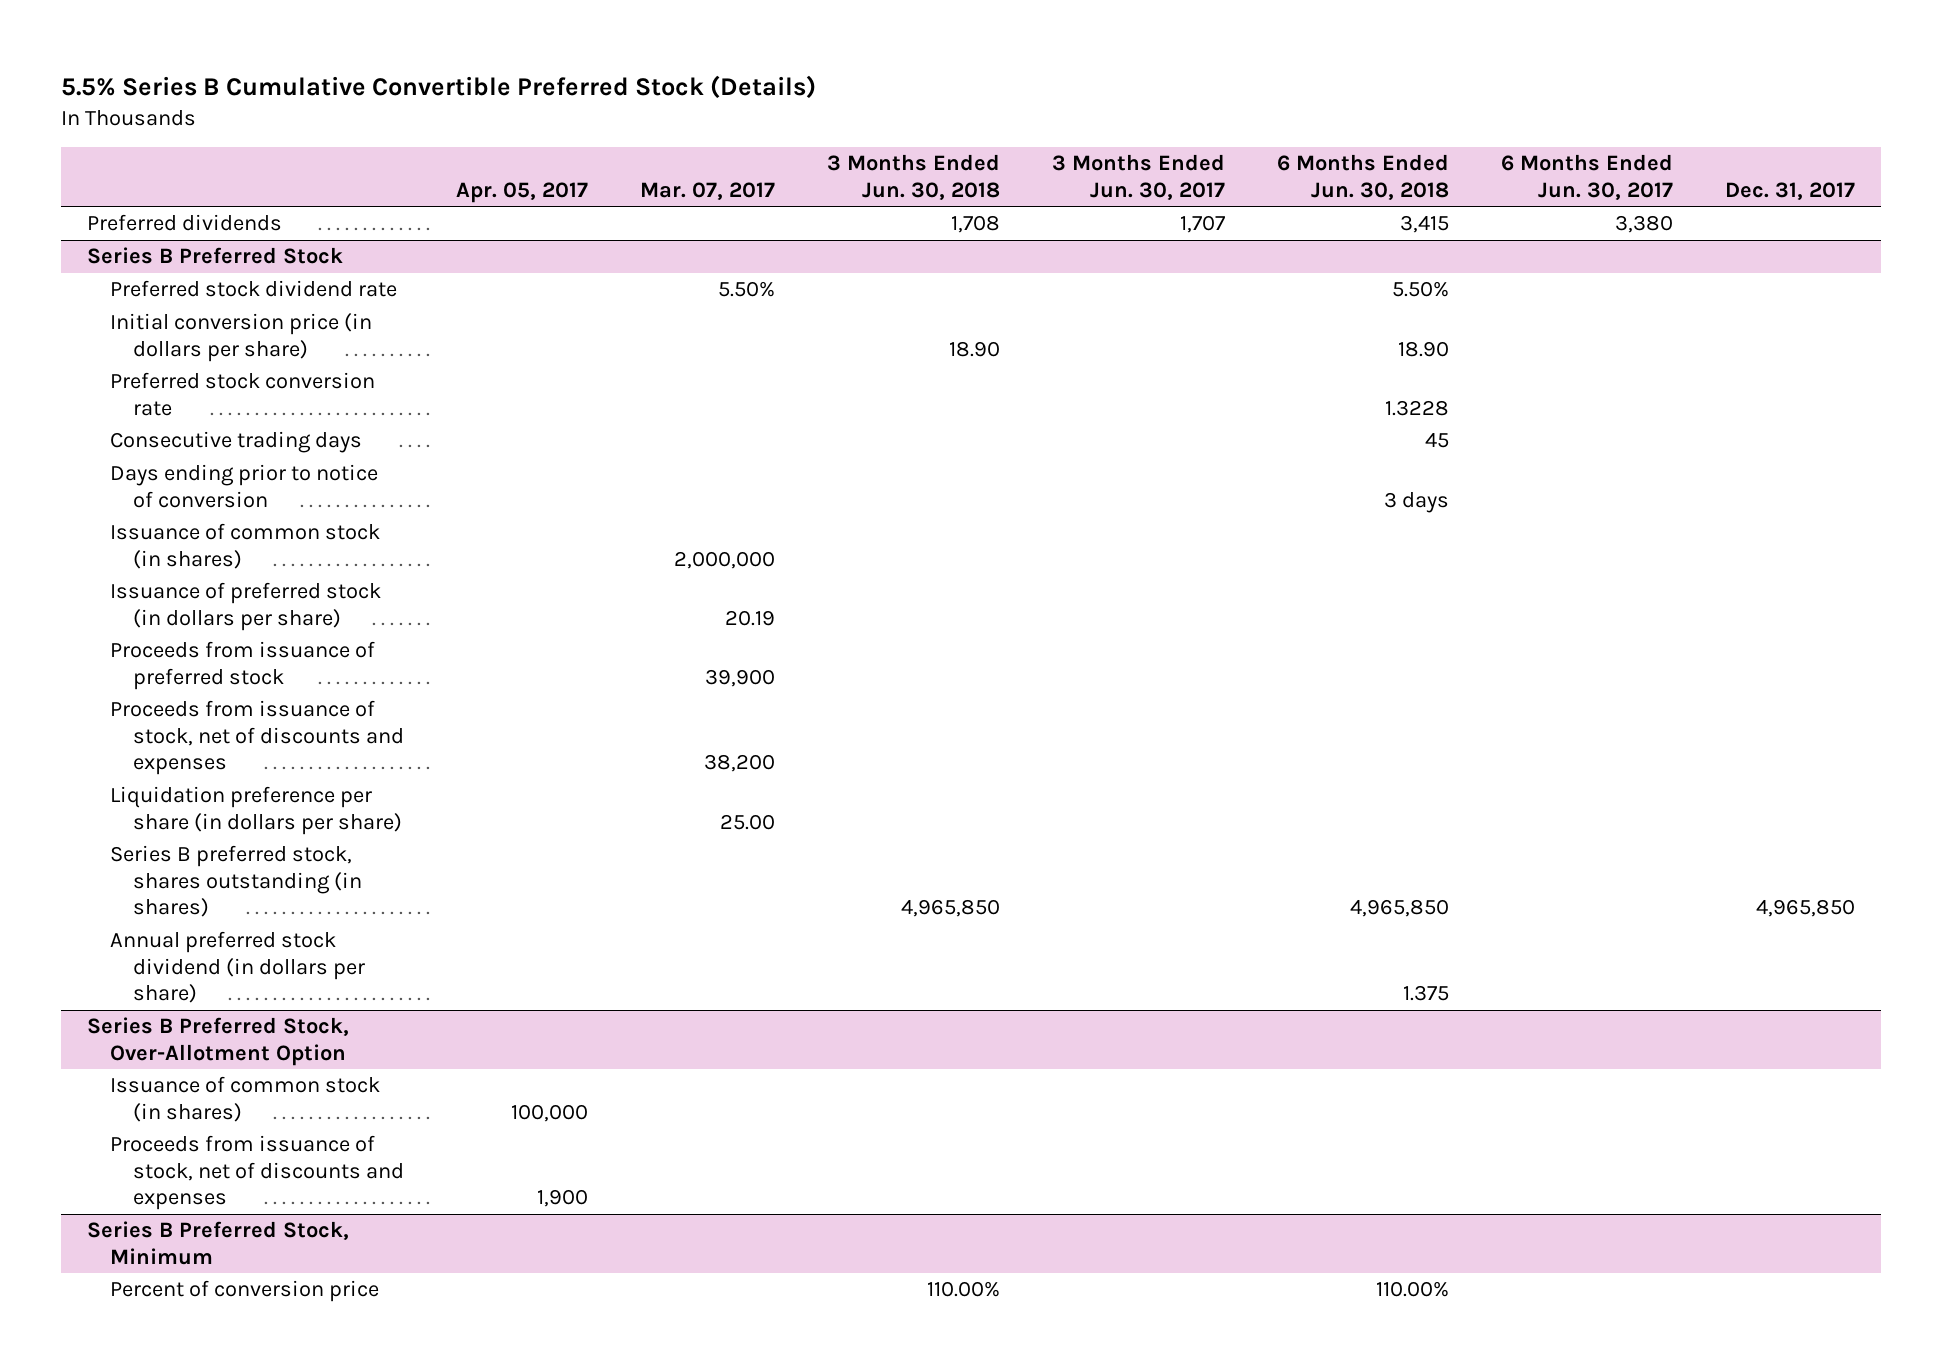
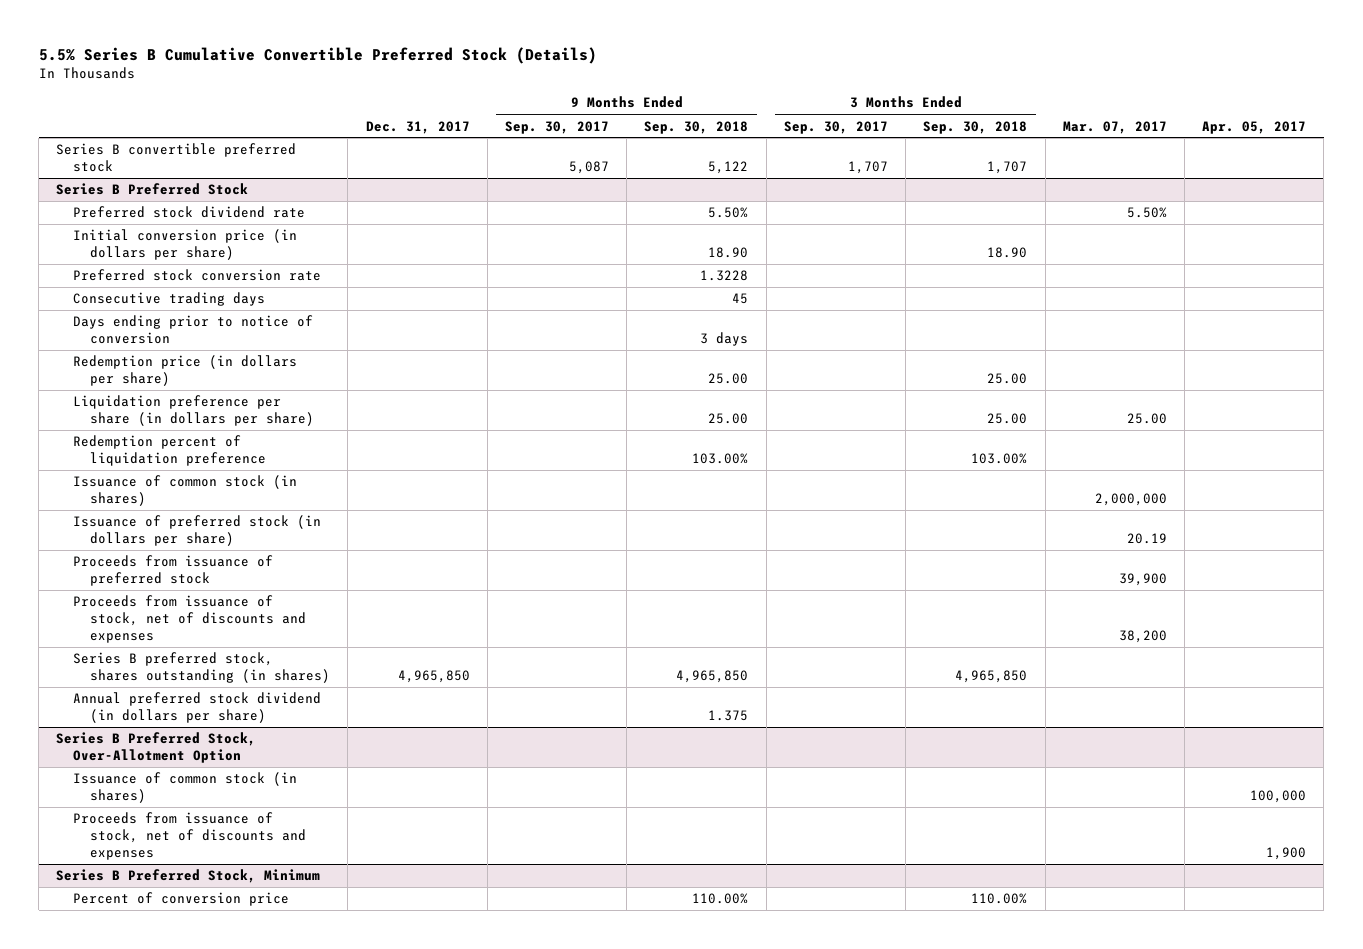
- | Apr. 05, 2017 | Mar. 07, 2017 | 3 Months Ended Jun. 30, 2018 | 3 Months Ended Jun. 30, 2017 | 6 Months Ended Jun. 30, 2018 | 6 Months Ended Jun. 30, 2017 | Dec. 31, 2017
+ | Dec. 31, 2017 | 9 Months Ended Sep. 30, 2017 | 9 Months Ended Sep. 30, 2018 | 3 Months Ended Sep. 30, 2017 | 3 Months Ended Sep. 30, 2018 | Mar. 07, 2017 | Apr. 05, 2017
- Preferred dividends | | | 1,708 | 1,707 | 3,415 | 3,380 |
+ Series B convertible preferred stock | | 5,087 | 5,122 | 1,707 | 1,707 | |
@ Series B Preferred Stock
+ Redemption price (in dollars per share) | | | 25.00 | | 25.00 | |
moved up: Liquidation preference per share (in dollars per share) | | | 25.00 | | 25.00 | 25.00 |
+ Redemption percent of liquidation preference | | | 103.00% | | 103.00% | |

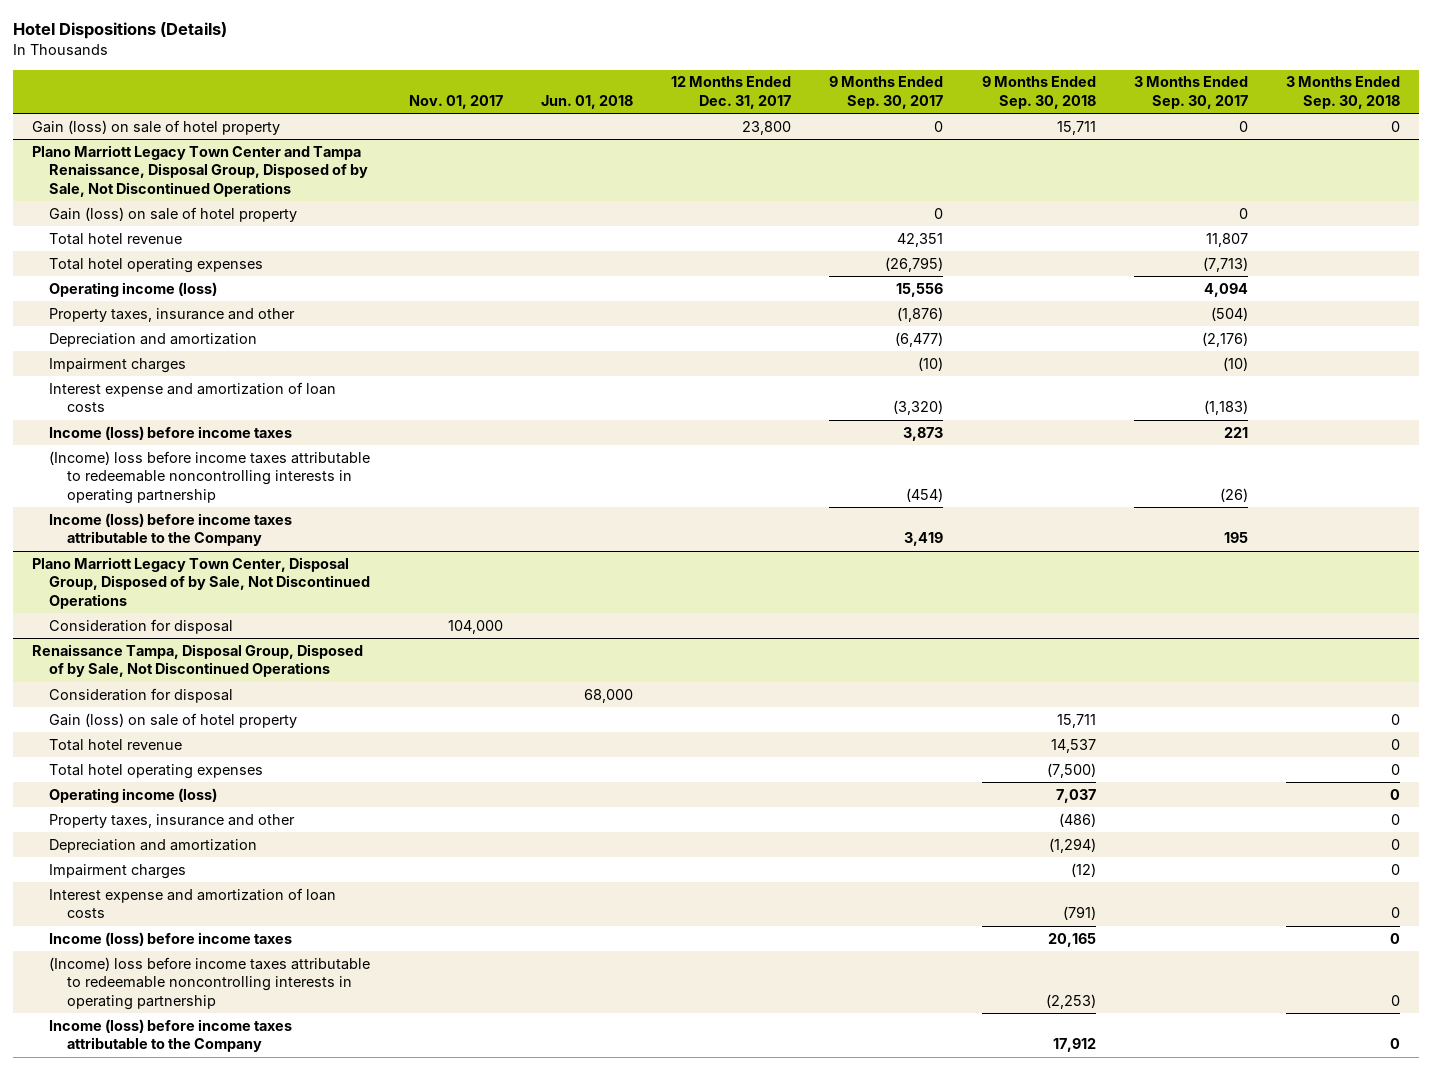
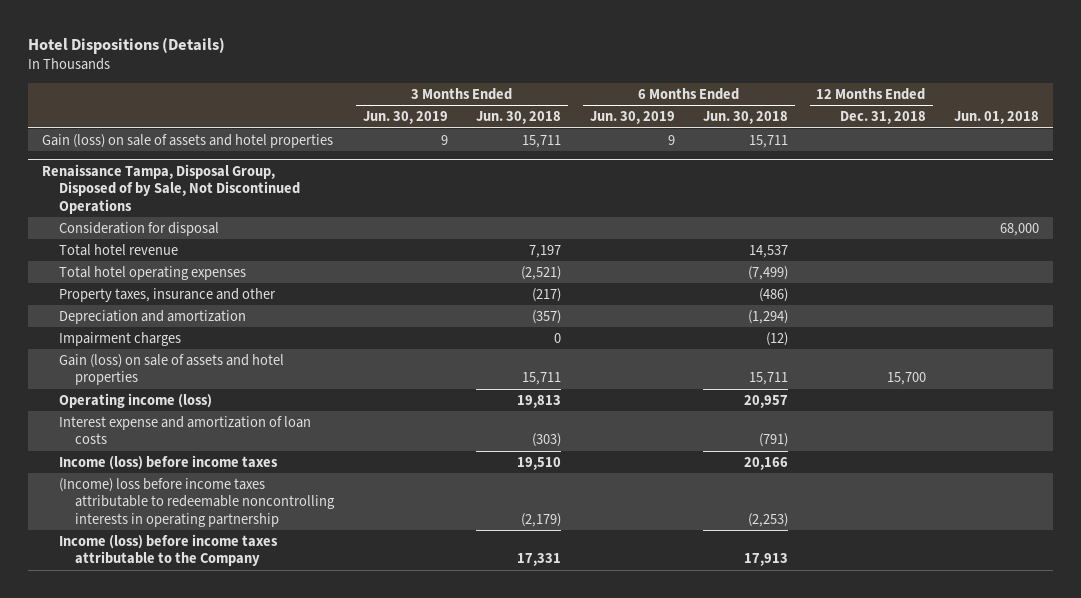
- | Nov. 01, 2017 | Jun. 01, 2018 | 12 Months Ended Dec. 31, 2017 | 9 Months Ended Sep. 30, 2017 | 9 Months Ended Sep. 30, 2018 | 3 Months Ended Sep. 30, 2017 | 3 Months Ended Sep. 30, 2018
+ | 3 Months Ended Jun. 30, 2019 | 3 Months Ended Jun. 30, 2018 | 6 Months Ended Jun. 30, 2019 | 6 Months Ended Jun. 30, 2018 | 12 Months Ended Dec. 31, 2018 | Jun. 01, 2018
- Gain (loss) on sale of hotel property | | | 23,800 | 0 | 15,711 | 0 | 0
- Plano Marriott Legacy Town Center and Tampa Renaissance, Disposal Group, Disposed of by Sale, Not Discontinued Operations
- Gain (loss) on sale of hotel property | | | | 0 | | 0 |
- Total hotel revenue | | | | 42,351 | | 11,807 |
- Total hotel operating expenses | | | | (26,795) | | (7,713) |
- Operating income (loss) | | | | 15,556 | | 4,094 |
- Property taxes, insurance and other | | | | (1,876) | | (504) |
- Depreciation and amortization | | | | (6,477) | | (2,176) |
- Impairment charges | | | | (10) | | (10) |
- Interest expense and amortization of loan costs | | | | (3,320) | | (1,183) |
- Income (loss) before income taxes | | | | 3,873 | | 221 |
- (Income) loss before income taxes attributable to redeemable noncontrolling interests in operating partnership | | | | (454) | | (26) |
- Income (loss) before income taxes attributable to the Company | | | | 3,419 | | 195 |
- Plano Marriott Legacy Town Center, Disposal Group, Disposed of by Sale, Not Discontinued Operations
- Consideration for disposal | 104,000 | | | | | |
+ Gain (loss) on sale of assets and hotel properties | 9 | 15,711 | 9 | 15,711 | |
@ Renaissance Tampa, Disposal Group, Disposed of by Sale, Not Discontinued Operations
- Gain (loss) on sale of hotel property | | | | | 15,711 | | 0
+ Gain (loss) on sale of assets and hotel properties | | 15,711 | | 15,711 | 15,700 |
moved down: Operating income (loss) | | 19,813 | | 20,957 | |

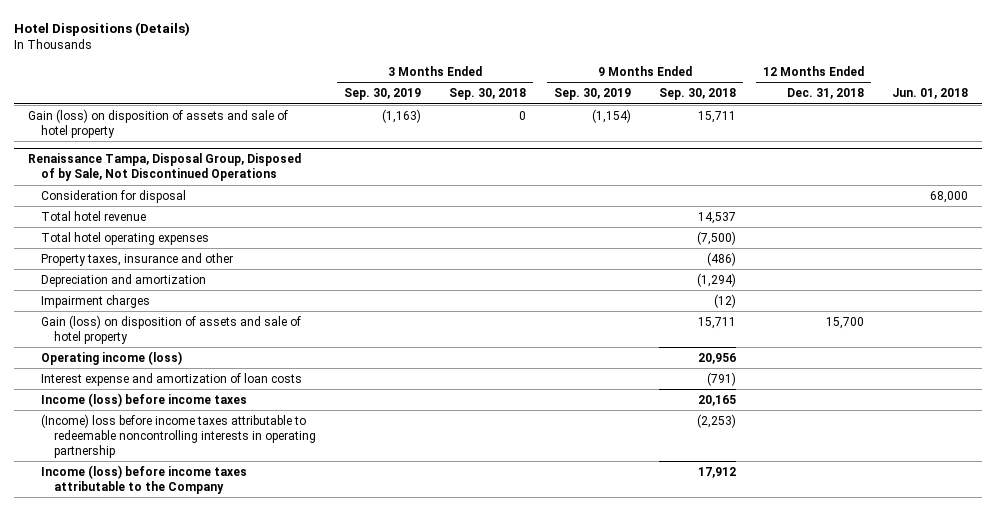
- | 3 Months Ended Jun. 30, 2019 | 3 Months Ended Jun. 30, 2018 | 6 Months Ended Jun. 30, 2019 | 6 Months Ended Jun. 30, 2018 | 12 Months Ended Dec. 31, 2018 | Jun. 01, 2018
+ | 3 Months Ended Sep. 30, 2019 | 3 Months Ended Sep. 30, 2018 | 9 Months Ended Sep. 30, 2019 | 9 Months Ended Sep. 30, 2018 | 12 Months Ended Dec. 31, 2018 | Jun. 01, 2018
- Gain (loss) on sale of assets and hotel properties | 9 | 15,711 | 9 | 15,711 | |
+ Gain (loss) on disposition of assets and sale of hotel property | (1,163) | 0 | (1,154) | 15,711 | |
@ Renaissance Tampa, Disposal Group, Disposed of by Sale, Not Discontinued Operations
- Gain (loss) on sale of assets and hotel properties | | 15,711 | | 15,711 | 15,700 |
+ Gain (loss) on disposition of assets and sale of hotel property | | | | 15,711 | 15,700 |

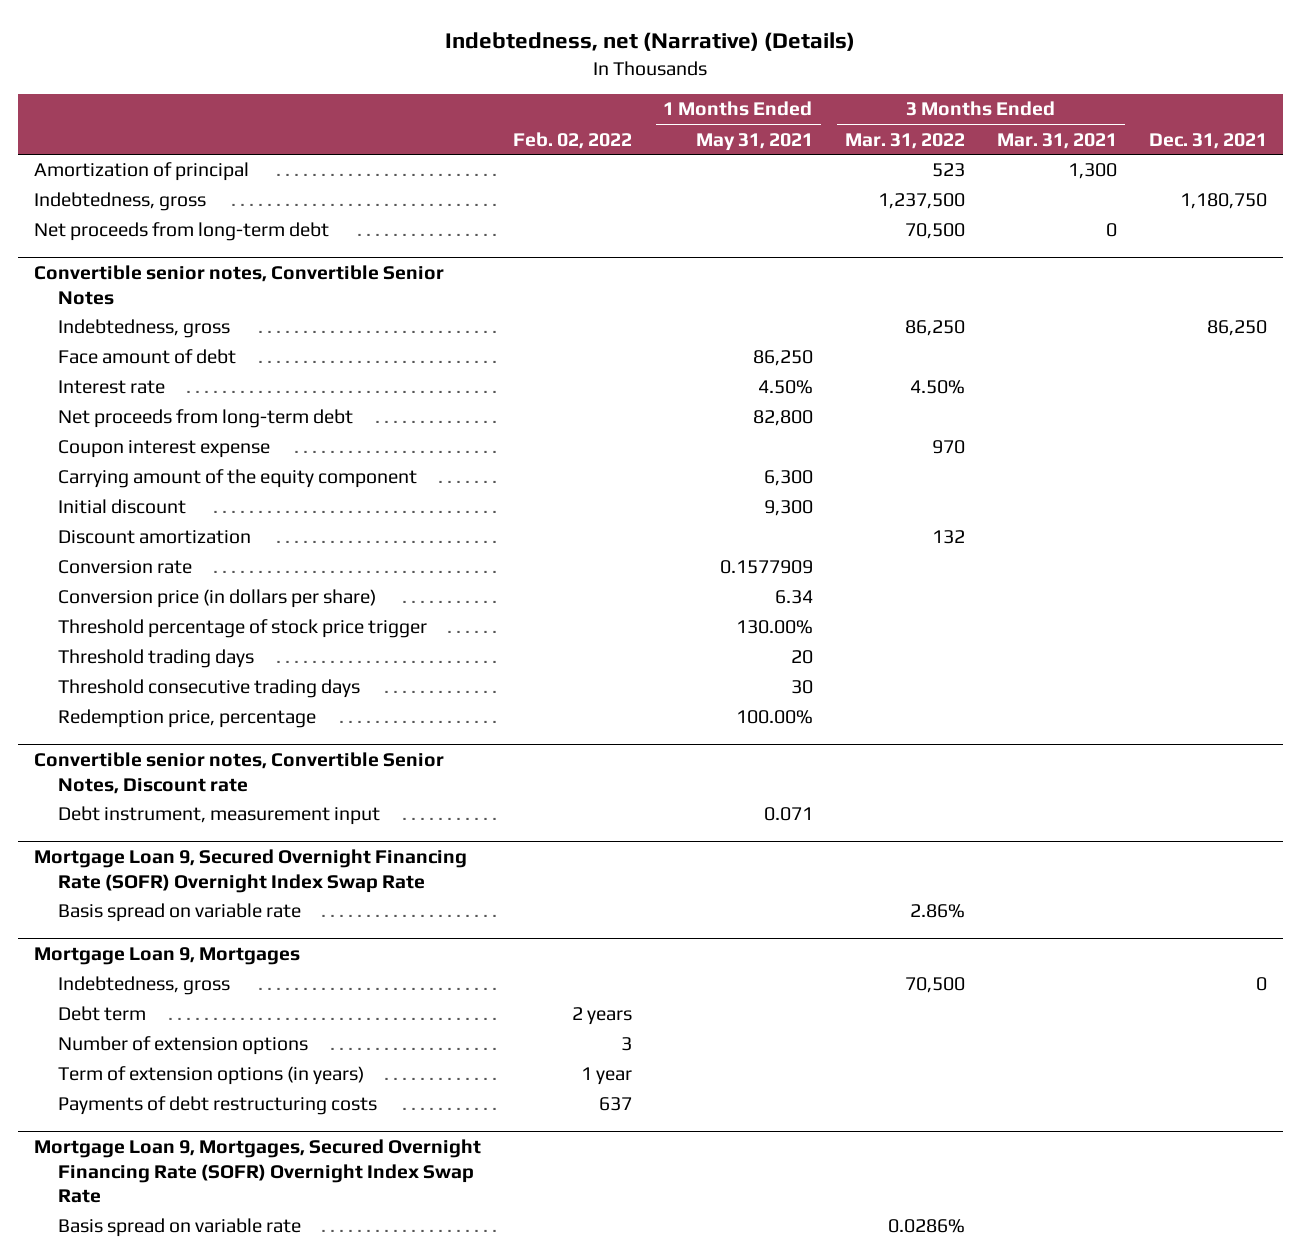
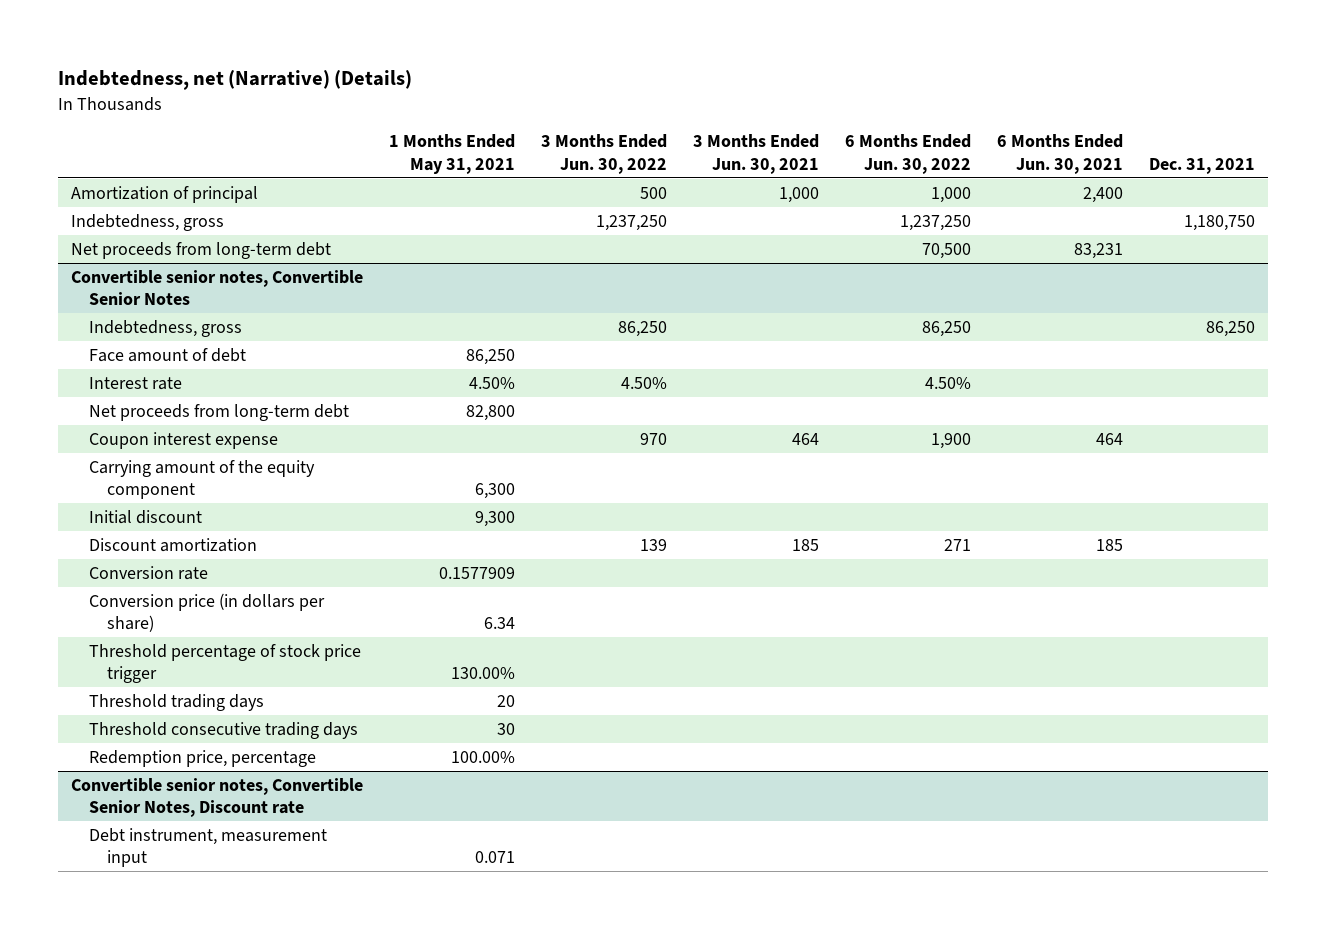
- | Feb. 02, 2022 | 1 Months Ended May 31, 2021 | 3 Months Ended Mar. 31, 2022 | 3 Months Ended Mar. 31, 2021 | Dec. 31, 2021
+ | 1 Months Ended May 31, 2021 | 3 Months Ended Jun. 30, 2022 | 3 Months Ended Jun. 30, 2021 | 6 Months Ended Jun. 30, 2022 | 6 Months Ended Jun. 30, 2021 | Dec. 31, 2021
- Mortgage Loan 9, Secured Overnight Financing Rate (SOFR) Overnight Index Swap Rate
- Basis spread on variable rate | | | 2.86% | |
- Mortgage Loan 9, Mortgages
- Indebtedness, gross | | | 70,500 | | 0
- Debt term | 2 years | | | |
- Number of extension options | 3 | | | |
- Term of extension options (in years) | 1 year | | | |
- Payments of debt restructuring costs | 637 | | | |
- Mortgage Loan 9, Mortgages, Secured Overnight Financing Rate (SOFR) Overnight Index Swap Rate
- Basis spread on variable rate | | | 0.0286% | |

